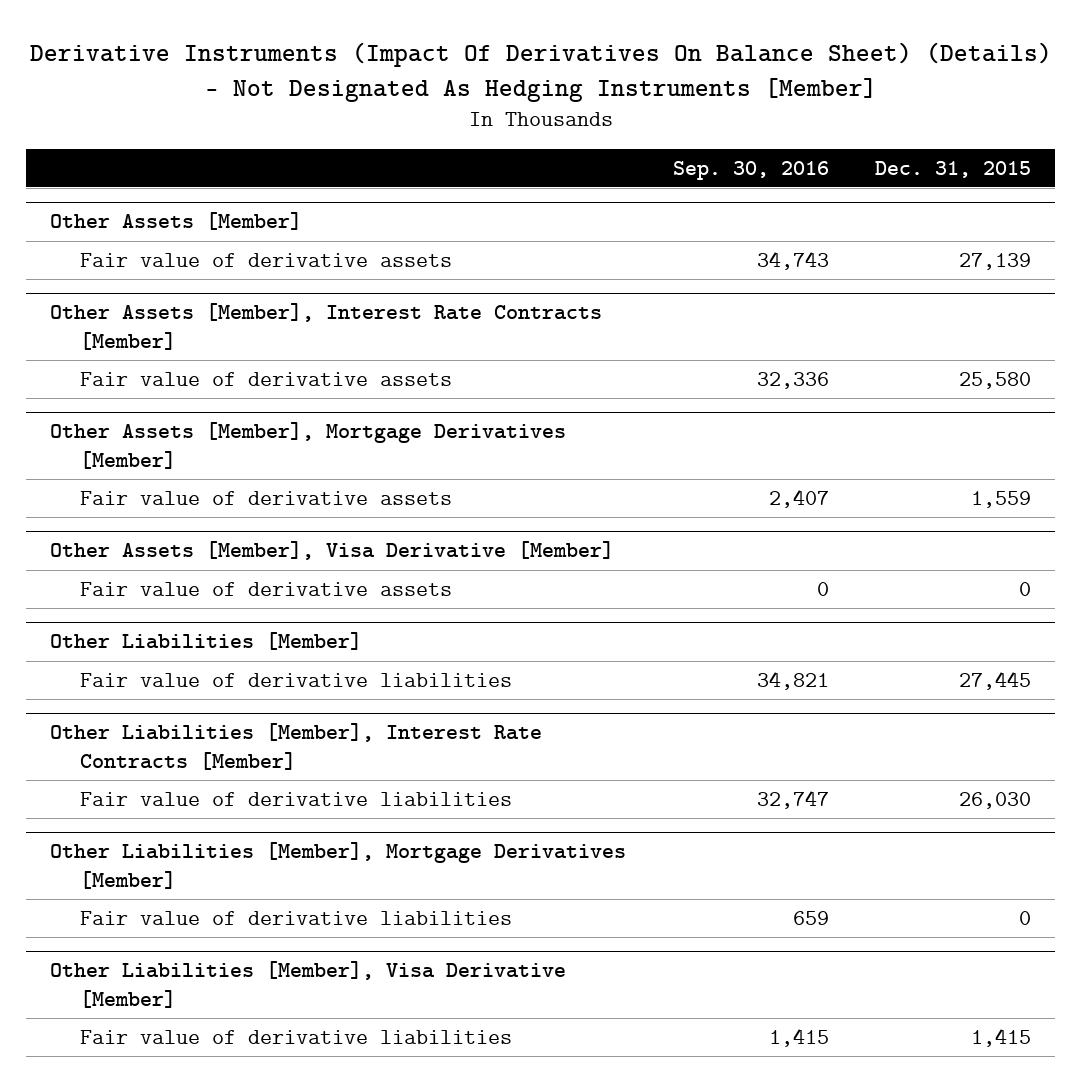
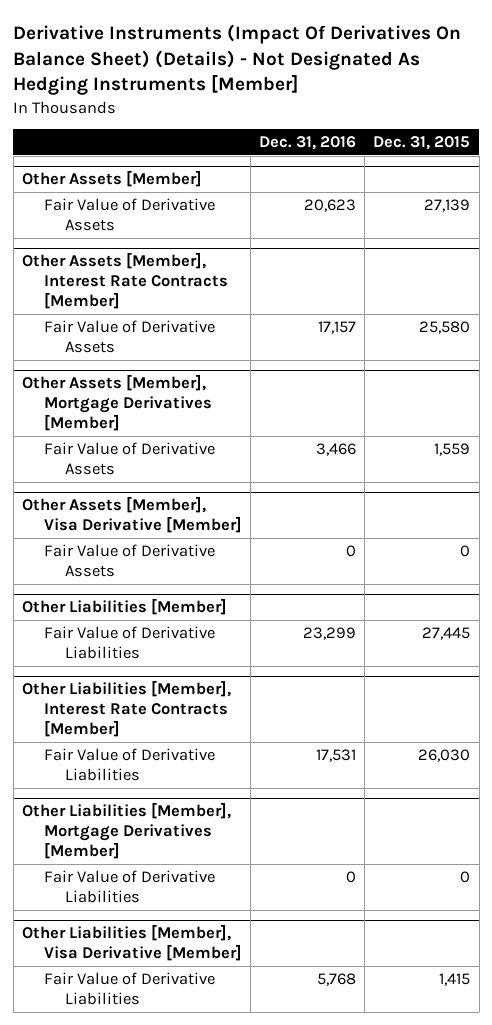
- | Sep. 30, 2016 | Dec. 31, 2015
+ | Dec. 31, 2016 | Dec. 31, 2015
@ Other Assets [Member]
- Fair value of derivative assets | 34,743 | 27,139
+ Fair Value of Derivative Assets | 20,623 | 27,139
@ Other Assets [Member], Interest Rate Contracts [Member]
- Fair value of derivative assets | 32,336 | 25,580
+ Fair Value of Derivative Assets | 17,157 | 25,580
@ Other Assets [Member], Mortgage Derivatives [Member]
- Fair value of derivative assets | 2,407 | 1,559
+ Fair Value of Derivative Assets | 3,466 | 1,559
@ Other Assets [Member], Visa Derivative [Member]
- Fair value of derivative assets | 0 | 0
+ Fair Value of Derivative Assets | 0 | 0
@ Other Liabilities [Member]
- Fair value of derivative liabilities | 34,821 | 27,445
+ Fair Value of Derivative Liabilities | 23,299 | 27,445
@ Other Liabilities [Member], Interest Rate Contracts [Member]
- Fair value of derivative liabilities | 32,747 | 26,030
+ Fair Value of Derivative Liabilities | 17,531 | 26,030
@ Other Liabilities [Member], Mortgage Derivatives [Member]
- Fair value of derivative liabilities | 659 | 0
+ Fair Value of Derivative Liabilities | 0 | 0
@ Other Liabilities [Member], Visa Derivative [Member]
- Fair value of derivative liabilities | 1,415 | 1,415
+ Fair Value of Derivative Liabilities | 5,768 | 1,415

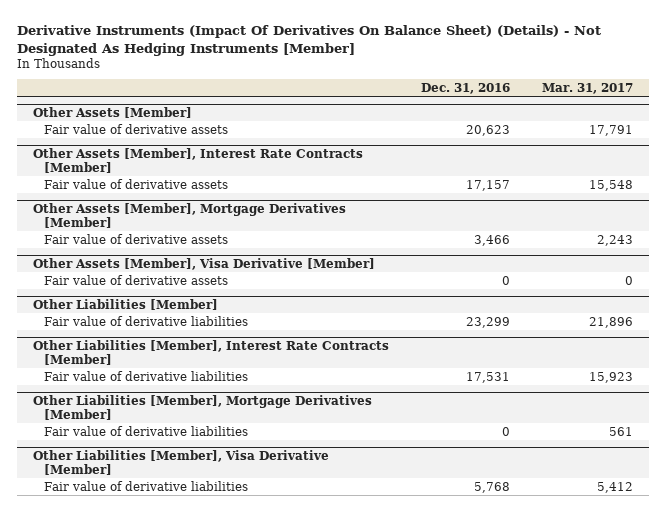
- | Dec. 31, 2016 | Dec. 31, 2015
+ | Dec. 31, 2016 | Mar. 31, 2017
@ Other Assets [Member]
- Fair Value of Derivative Assets | 20,623 | 27,139
+ Fair value of derivative assets | 20,623 | 17,791
@ Other Assets [Member], Interest Rate Contracts [Member]
- Fair Value of Derivative Assets | 17,157 | 25,580
+ Fair value of derivative assets | 17,157 | 15,548
@ Other Assets [Member], Mortgage Derivatives [Member]
- Fair Value of Derivative Assets | 3,466 | 1,559
+ Fair value of derivative assets | 3,466 | 2,243
@ Other Assets [Member], Visa Derivative [Member]
- Fair Value of Derivative Assets | 0 | 0
+ Fair value of derivative assets | 0 | 0
@ Other Liabilities [Member]
- Fair Value of Derivative Liabilities | 23,299 | 27,445
+ Fair value of derivative liabilities | 23,299 | 21,896
@ Other Liabilities [Member], Interest Rate Contracts [Member]
- Fair Value of Derivative Liabilities | 17,531 | 26,030
+ Fair value of derivative liabilities | 17,531 | 15,923
@ Other Liabilities [Member], Mortgage Derivatives [Member]
- Fair Value of Derivative Liabilities | 0 | 0
+ Fair value of derivative liabilities | 0 | 561
@ Other Liabilities [Member], Visa Derivative [Member]
- Fair Value of Derivative Liabilities | 5,768 | 1,415
+ Fair value of derivative liabilities | 5,768 | 5,412

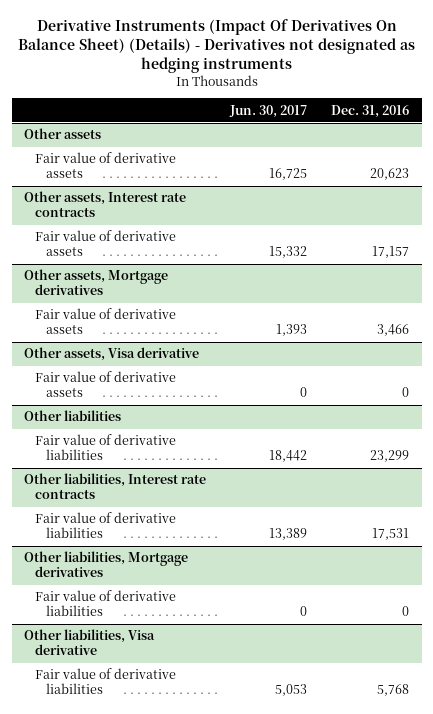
- Derivative Instruments (Impact Of Derivatives On Balance Sheet) (Details) - Not Designated As Hedging Instruments [Member]
+ Derivative Instruments (Impact Of Derivatives On Balance Sheet) (Details) - Derivatives not designated as hedging instruments
- | Dec. 31, 2016 | Mar. 31, 2017
+ | Jun. 30, 2017 | Dec. 31, 2016
- Other Assets [Member]
+ Other assets
- Other Assets [Member], Interest Rate Contracts [Member]
+ Other assets, Interest rate contracts
- Other Assets [Member], Mortgage Derivatives [Member]
+ Other assets, Mortgage derivatives
- Other Assets [Member], Visa Derivative [Member]
+ Other assets, Visa derivative
- Other Liabilities [Member]
+ Other liabilities
- Other Liabilities [Member], Interest Rate Contracts [Member]
+ Other liabilities, Interest rate contracts
- Other Liabilities [Member], Mortgage Derivatives [Member]
+ Other liabilities, Mortgage derivatives
- Other Liabilities [Member], Visa Derivative [Member]
+ Other liabilities, Visa derivative

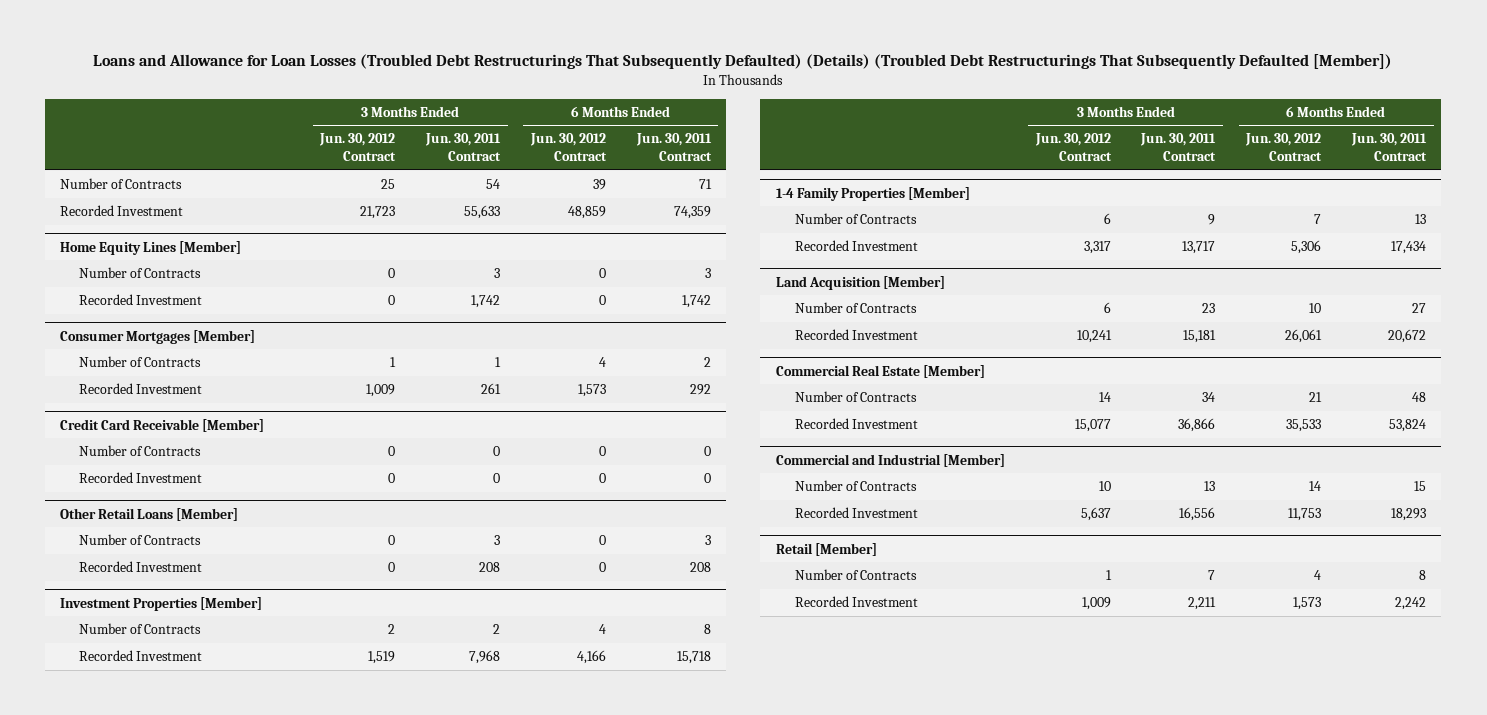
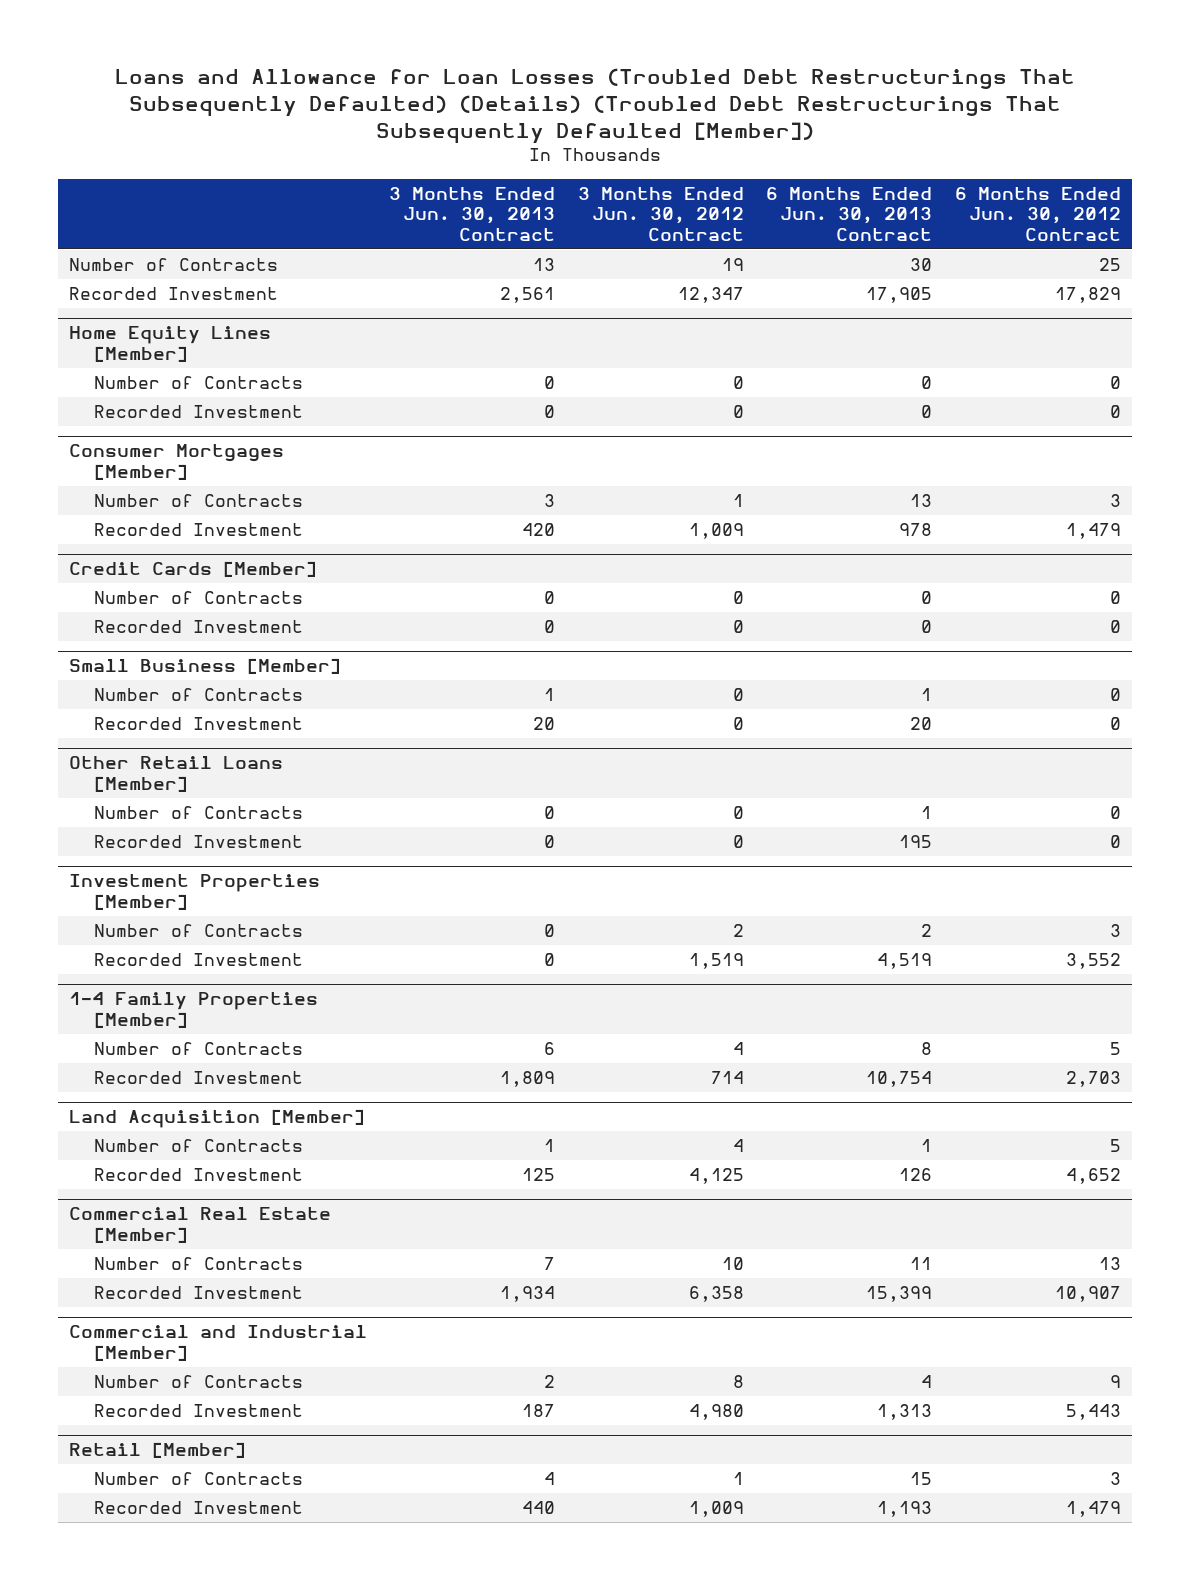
- | 3 Months Ended Jun. 30, 2012 Contract | 3 Months Ended Jun. 30, 2011 Contract | 6 Months Ended Jun. 30, 2012 Contract | 6 Months Ended Jun. 30, 2011 Contract
+ | 3 Months Ended Jun. 30, 2013 Contract | 3 Months Ended Jun. 30, 2012 Contract | 6 Months Ended Jun. 30, 2013 Contract | 6 Months Ended Jun. 30, 2012 Contract
- Number of Contracts | 25 | 54 | 39 | 71
- Recorded Investment | 21,723 | 55,633 | 48,859 | 74,359
+ Number of Contracts | 13 | 19 | 30 | 25
+ Recorded Investment | 2,561 | 12,347 | 17,905 | 17,829
@ Consumer Mortgages [Member]
- Number of Contracts | 1 | 1 | 4 | 2
- Recorded Investment | 1,009 | 261 | 1,573 | 292
- Credit Card Receivable [Member]
@ Consumer Mortgages [Member]
+ Number of Contracts | 3 | 1 | 13 | 3
+ Recorded Investment | 420 | 1,009 | 978 | 1,479
+ Credit Cards [Member]
+ Small Business [Member]
+ Number of Contracts | 1 | 0 | 1 | 0
+ Recorded Investment | 20 | 0 | 20 | 0
@ Investment Properties [Member]
- Number of Contracts | 2 | 2 | 4 | 8
- Recorded Investment | 1,519 | 7,968 | 4,166 | 15,718
+ Number of Contracts | 0 | 2 | 2 | 3
+ Recorded Investment | 0 | 1,519 | 4,519 | 3,552
@ 1-4 Family Properties [Member]
- Number of Contracts | 6 | 9 | 7 | 13
- Recorded Investment | 3,317 | 13,717 | 5,306 | 17,434
+ Number of Contracts | 6 | 4 | 8 | 5
+ Recorded Investment | 1,809 | 714 | 10,754 | 2,703
@ Land Acquisition [Member]
- Number of Contracts | 6 | 23 | 10 | 27
- Recorded Investment | 10,241 | 15,181 | 26,061 | 20,672
+ Number of Contracts | 1 | 4 | 1 | 5
+ Recorded Investment | 125 | 4,125 | 126 | 4,652
@ Commercial Real Estate [Member]
- Number of Contracts | 14 | 34 | 21 | 48
- Recorded Investment | 15,077 | 36,866 | 35,533 | 53,824
+ Number of Contracts | 7 | 10 | 11 | 13
+ Recorded Investment | 1,934 | 6,358 | 15,399 | 10,907
@ Commercial and Industrial [Member]
- Number of Contracts | 10 | 13 | 14 | 15
- Recorded Investment | 5,637 | 16,556 | 11,753 | 18,293
+ Number of Contracts | 2 | 8 | 4 | 9
+ Recorded Investment | 187 | 4,980 | 1,313 | 5,443
@ Retail [Member]
- Number of Contracts | 1 | 7 | 4 | 8
- Recorded Investment | 1,009 | 2,211 | 1,573 | 2,242
+ Number of Contracts | 4 | 1 | 15 | 3
+ Recorded Investment | 440 | 1,009 | 1,193 | 1,479

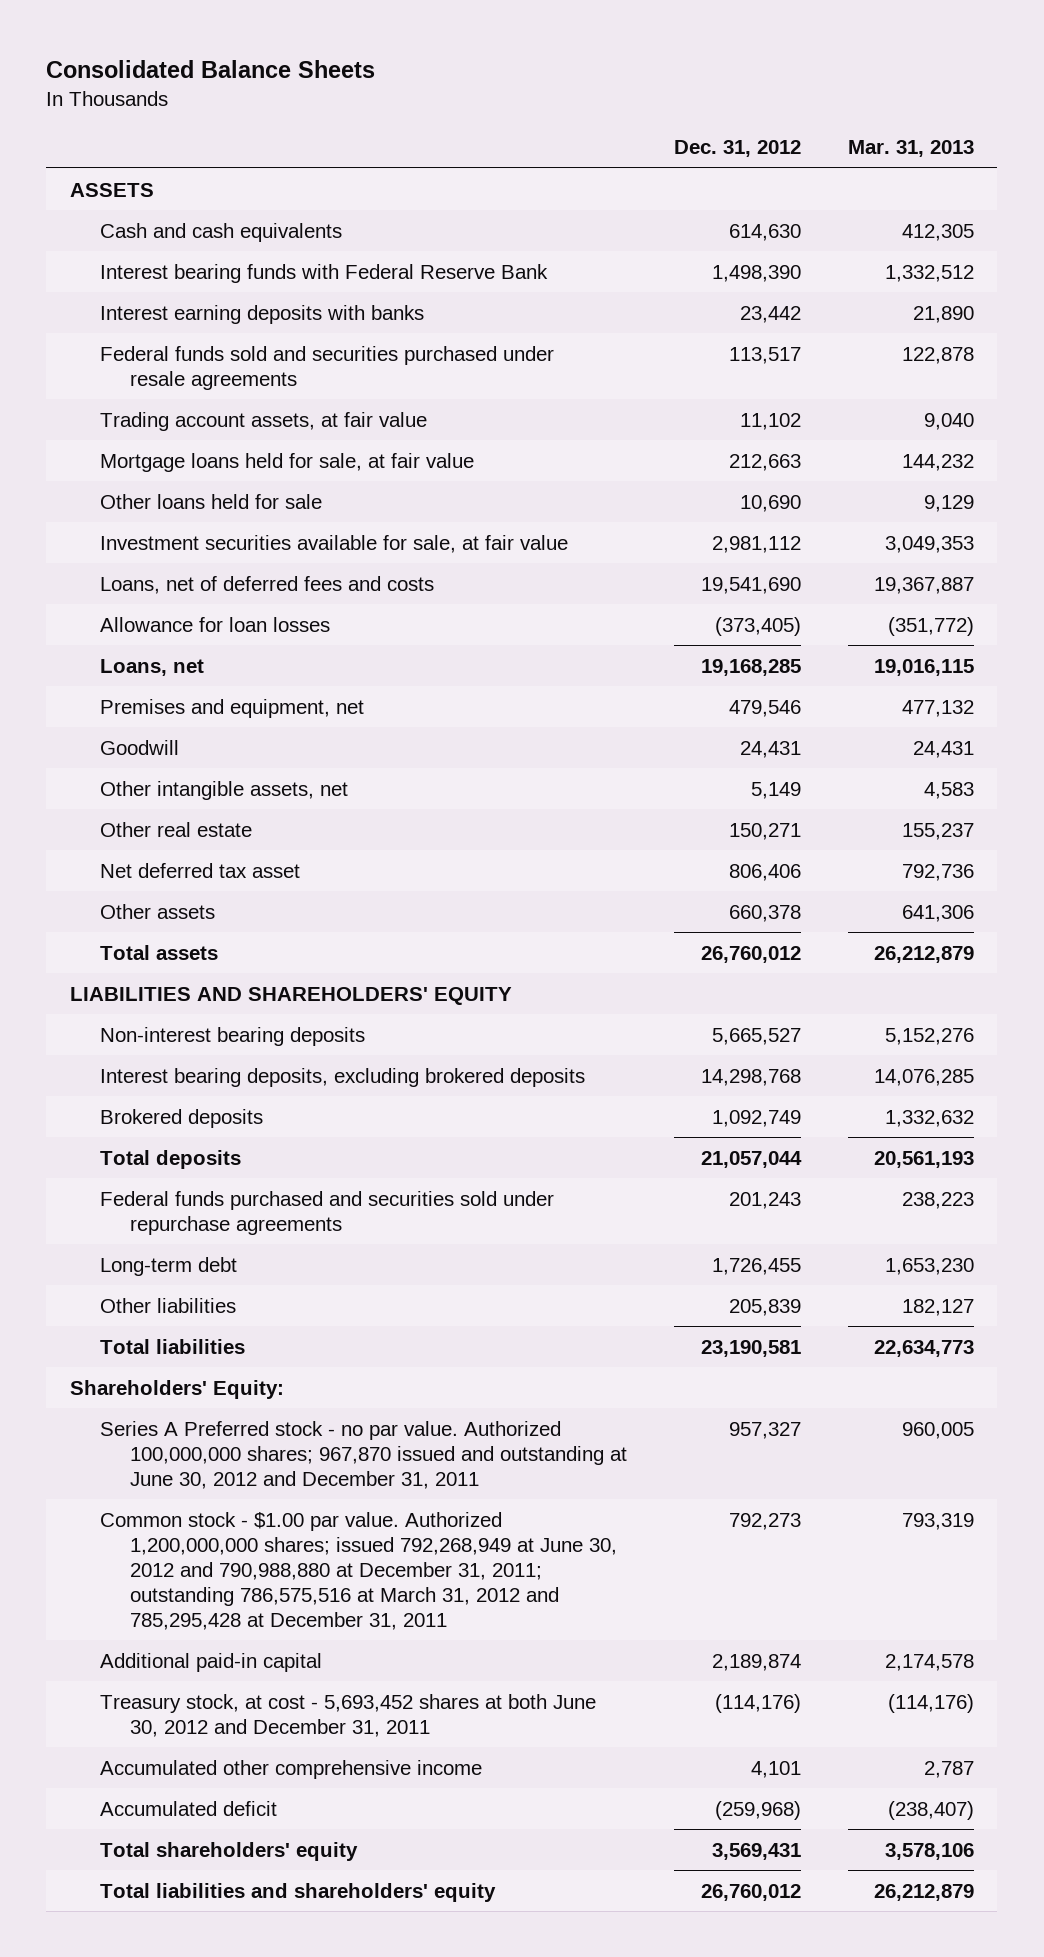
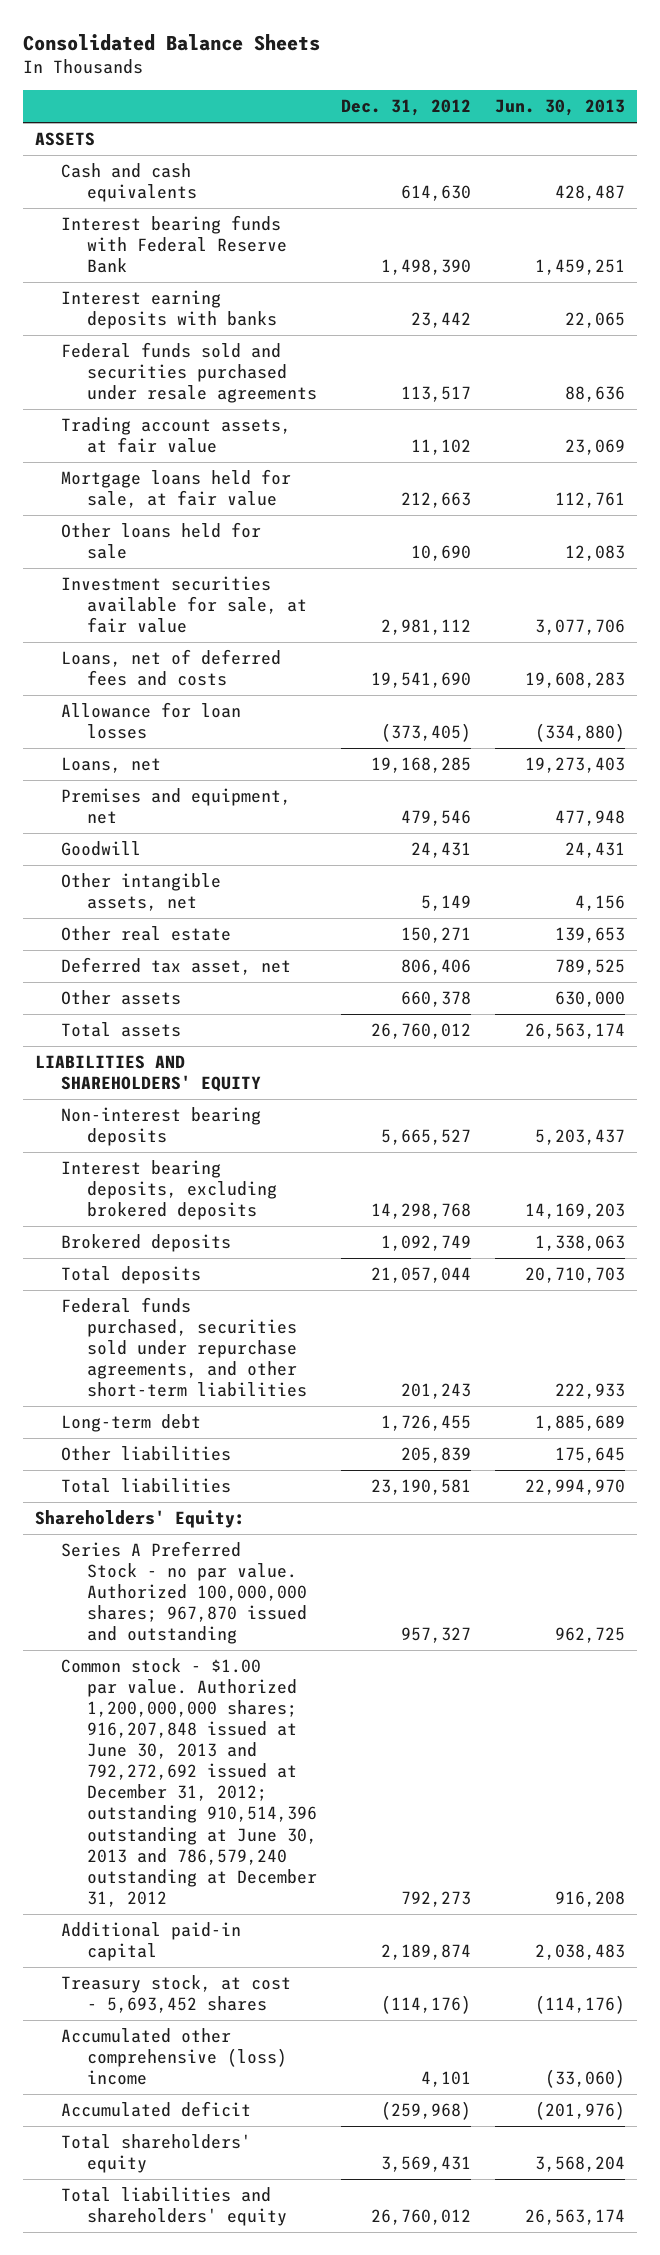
- | Dec. 31, 2012 | Mar. 31, 2013
+ | Dec. 31, 2012 | Jun. 30, 2013
- Net deferred tax asset | 806,406 | 792,736
+ Deferred tax asset, net | 806,406 | 789,525
- Federal funds purchased and securities sold under repurchase agreements | 201,243 | 238,223
+ Federal funds purchased, securities sold under repurchase agreements, and other short-term liabilities | 201,243 | 222,933
- Series A Preferred stock - no par value. Authorized 100,000,000 shares; 967,870 issued and outstanding at June 30, 2012 and December 31, 2011 | 957,327 | 960,005
- Common stock - $1.00 par value. Authorized 1,200,000,000 shares; issued 792,268,949 at June 30, 2012 and 790,988,880 at December 31, 2011; outstanding 786,575,516 at March 31, 2012 and 785,295,428 at December 31, 2011 | 792,273 | 793,319
+ Series A Preferred Stock - no par value. Authorized 100,000,000 shares; 967,870 issued and outstanding | 957,327 | 962,725
+ Common stock - $1.00 par value. Authorized 1,200,000,000 shares; 916,207,848 issued at June 30, 2013 and 792,272,692 issued at December 31, 2012; outstanding 910,514,396 outstanding at June 30, 2013 and 786,579,240 outstanding at December 31, 2012 | 792,273 | 916,208
- Treasury stock, at cost - 5,693,452 shares at both June 30, 2012 and December 31, 2011 | (114,176) | (114,176)
- Accumulated other comprehensive income | 4,101 | 2,787
+ Treasury stock, at cost - 5,693,452 shares | (114,176) | (114,176)
+ Accumulated other comprehensive (loss) income | 4,101 | (33,060)

